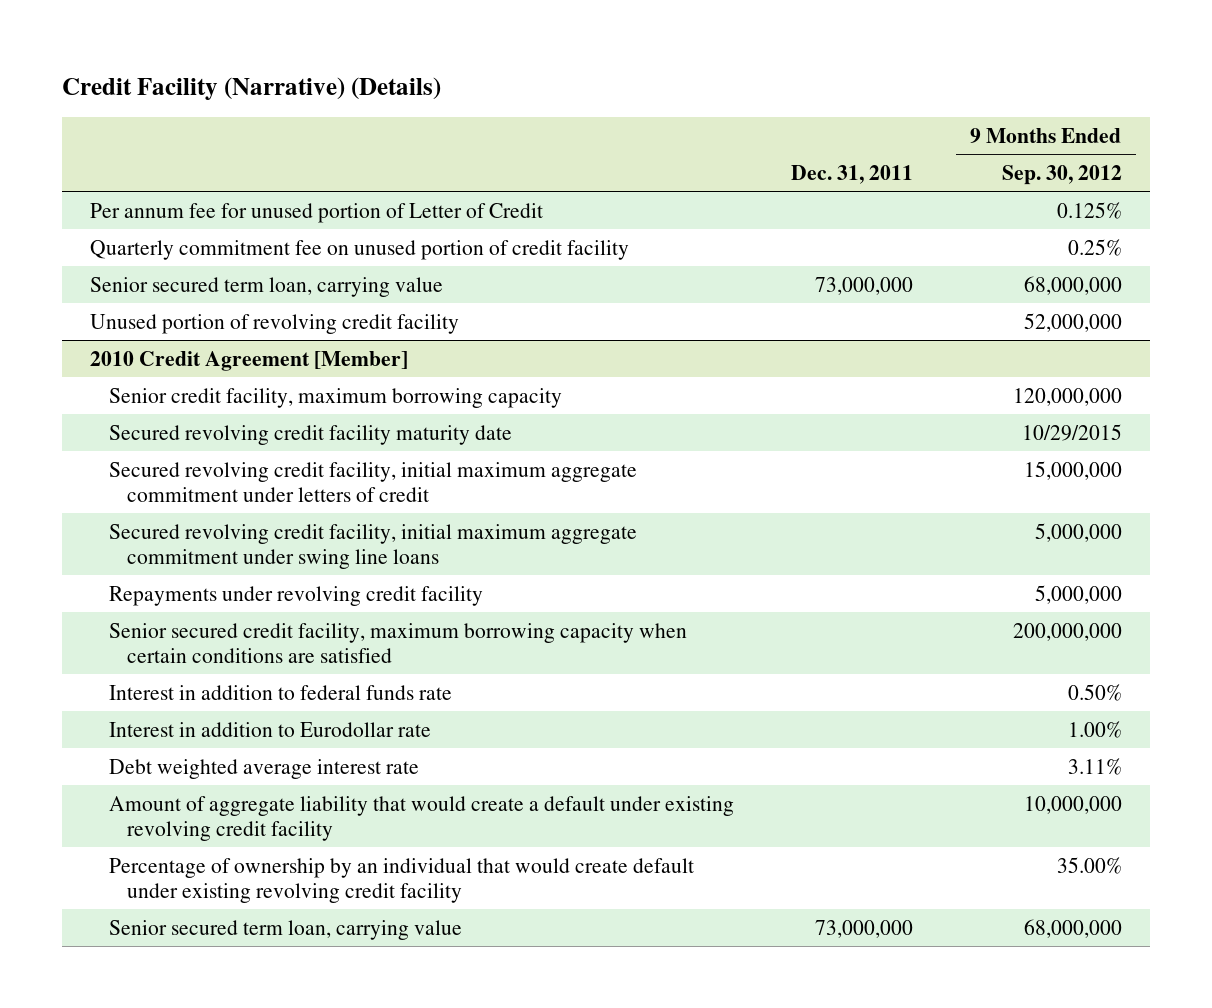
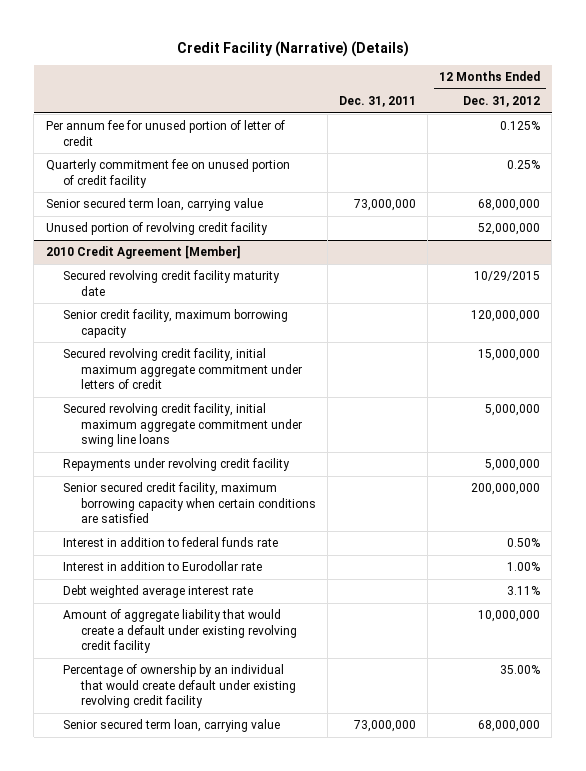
- | Dec. 31, 2011 | 9 Months Ended Sep. 30, 2012
+ | Dec. 31, 2011 | 12 Months Ended Dec. 31, 2012
- Per annum fee for unused portion of Letter of Credit | | 0.125%
+ Per annum fee for unused portion of letter of credit | | 0.125%
@ 2010 Credit Agreement [Member]
moved down: Senior credit facility, maximum borrowing capacity | | 120,000,000

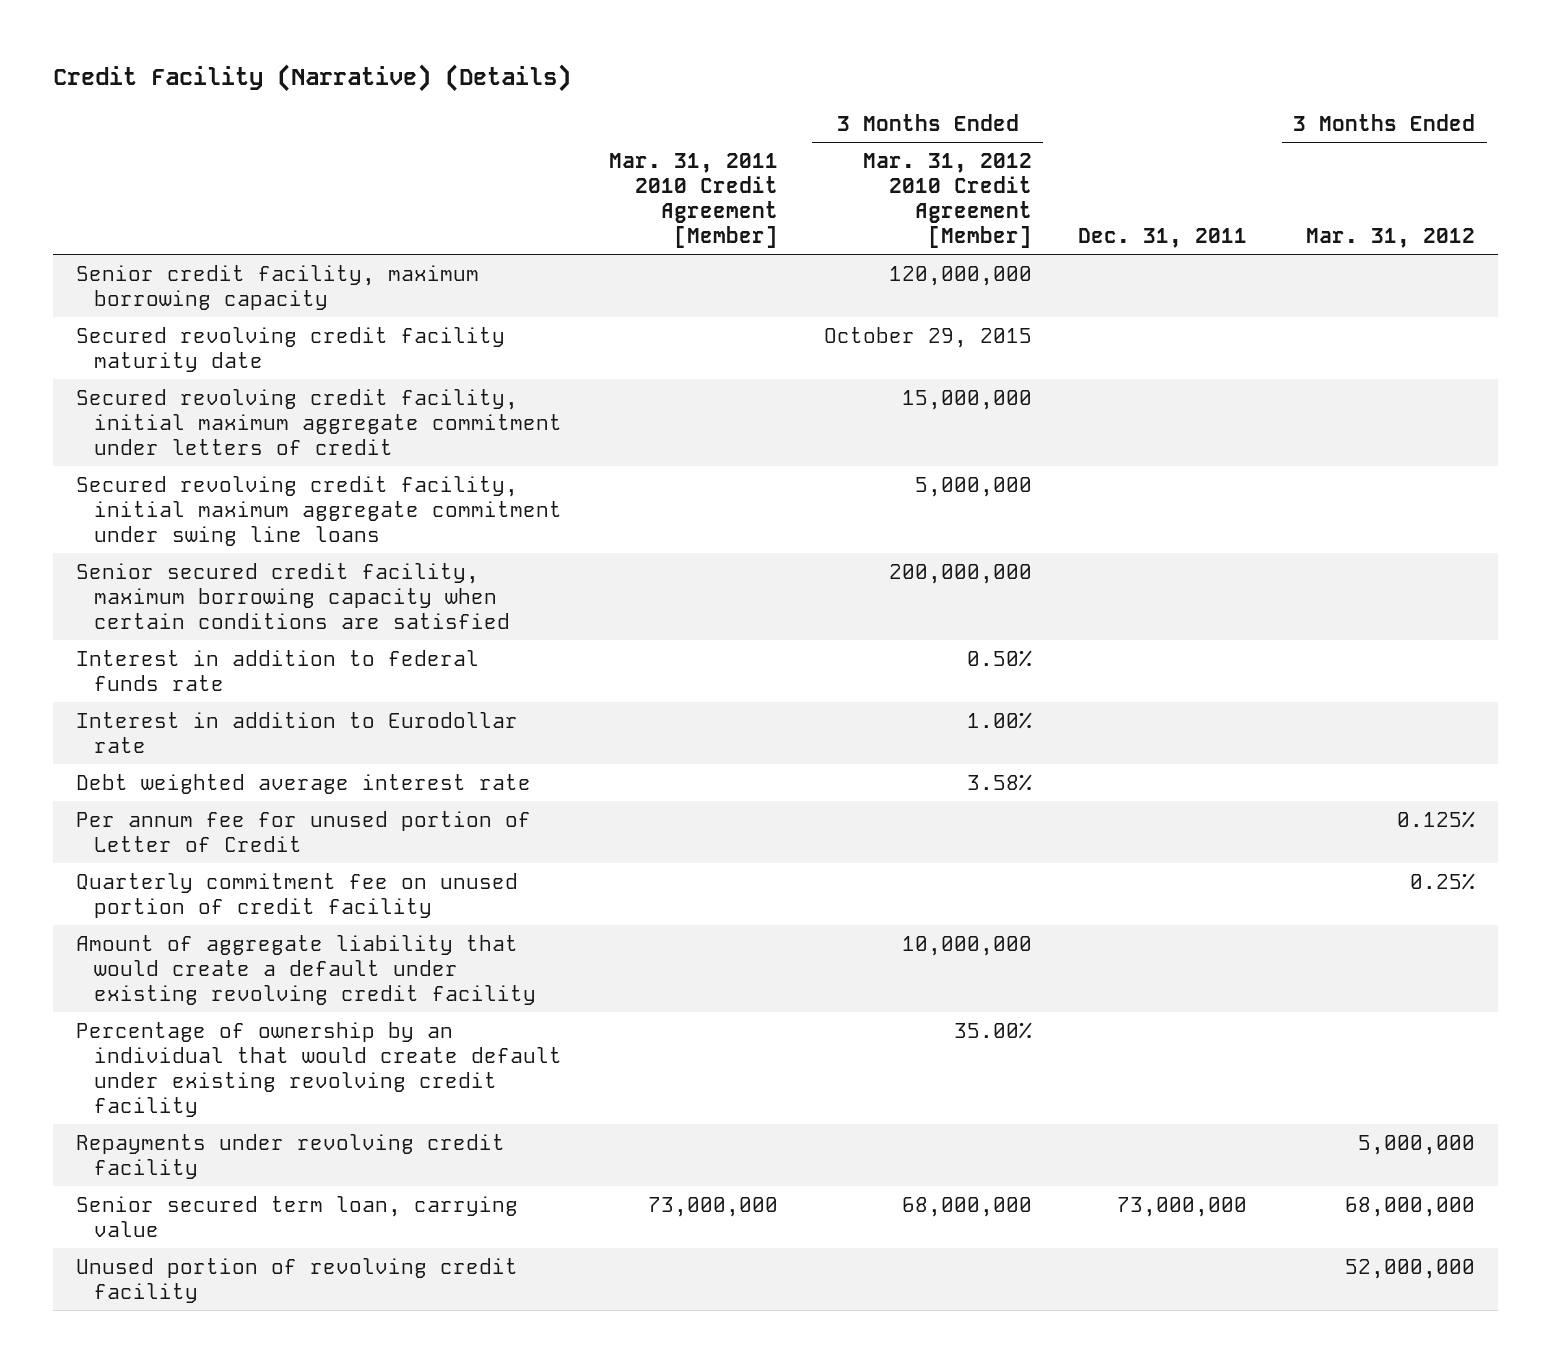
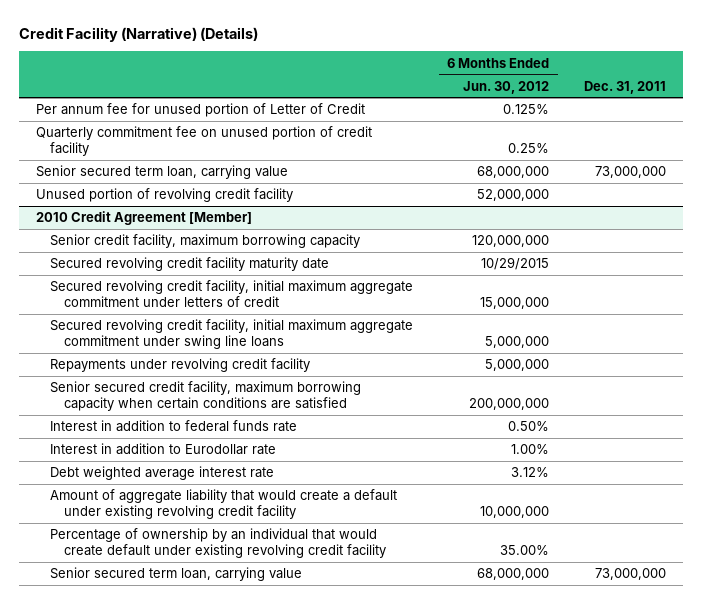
- | Mar. 31, 2011 2010 Credit Agreement [Member] | 3 Months Ended Mar. 31, 2012 2010 Credit Agreement [Member] | Dec. 31, 2011 | 3 Months Ended Mar. 31, 2012
+ | 6 Months Ended Jun. 30, 2012 | Dec. 31, 2011
- Senior credit facility, maximum borrowing capacity | | 120,000,000 | |
- Secured revolving credit facility maturity date | | October 29, 2015 | |
- Secured revolving credit facility, initial maximum aggregate commitment under letters of credit | | 15,000,000 | |
- Secured revolving credit facility, initial maximum aggregate commitment under swing line loans | | 5,000,000 | |
- Senior secured credit facility, maximum borrowing capacity when certain conditions are satisfied | | 200,000,000 | |
- Interest in addition to federal funds rate | | 0.50% | |
- Interest in addition to Eurodollar rate | | 1.00% | |
- Debt weighted average interest rate | | 3.58% | |
- Amount of aggregate liability that would create a default under existing revolving credit facility | | 10,000,000 | |
- Percentage of ownership by an individual that would create default under existing revolving credit facility | | 35.00% | |
- Repayments under revolving credit facility | | | | 5,000,000
+ 2010 Credit Agreement [Member]
+ Senior credit facility, maximum borrowing capacity | 120,000,000 |
+ Secured revolving credit facility maturity date | 10/29/2015 |
+ Secured revolving credit facility, initial maximum aggregate commitment under letters of credit | 15,000,000 |
+ Secured revolving credit facility, initial maximum aggregate commitment under swing line loans | 5,000,000 |
+ Repayments under revolving credit facility | 5,000,000 |
+ Senior secured credit facility, maximum borrowing capacity when certain conditions are satisfied | 200,000,000 |
+ Interest in addition to federal funds rate | 0.50% |
+ Interest in addition to Eurodollar rate | 1.00% |
+ Debt weighted average interest rate | 3.12% |
+ Amount of aggregate liability that would create a default under existing revolving credit facility | 10,000,000 |
+ Percentage of ownership by an individual that would create default under existing revolving credit facility | 35.00% |
+ Senior secured term loan, carrying value | 68,000,000 | 73,000,000

